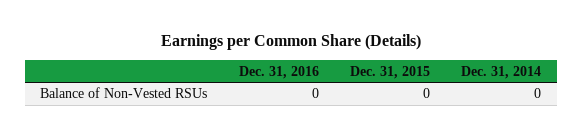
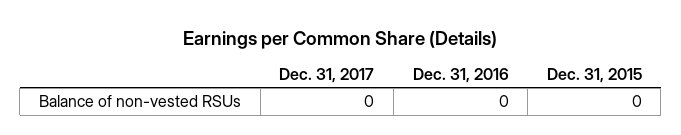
- | Dec. 31, 2016 | Dec. 31, 2015 | Dec. 31, 2014
+ | Dec. 31, 2017 | Dec. 31, 2016 | Dec. 31, 2015
- Balance of Non-Vested RSUs | 0 | 0 | 0
+ Balance of non-vested RSUs | 0 | 0 | 0

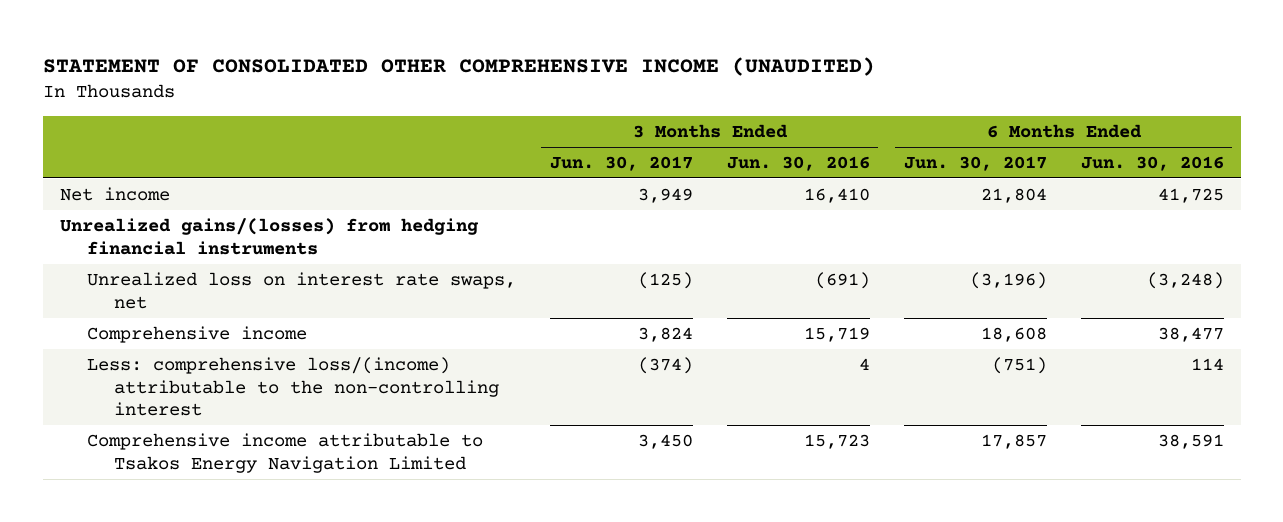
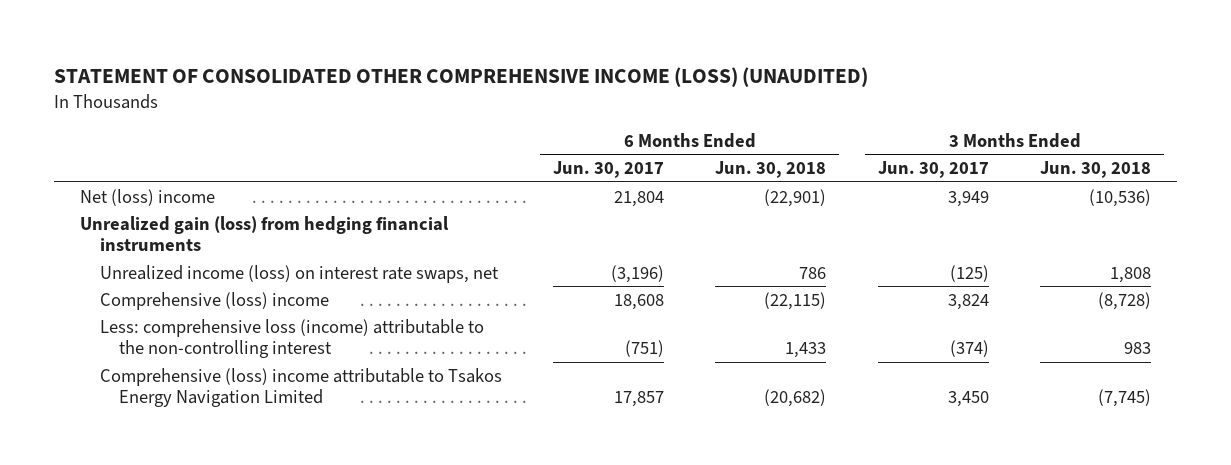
- STATEMENT OF CONSOLIDATED OTHER COMPREHENSIVE INCOME (UNAUDITED)
+ STATEMENT OF CONSOLIDATED OTHER COMPREHENSIVE INCOME (LOSS) (UNAUDITED)
- | 3 Months Ended Jun. 30, 2017 | 3 Months Ended Jun. 30, 2016 | 6 Months Ended Jun. 30, 2017 | 6 Months Ended Jun. 30, 2016
+ | 6 Months Ended Jun. 30, 2017 | 6 Months Ended Jun. 30, 2018 | 3 Months Ended Jun. 30, 2017 | 3 Months Ended Jun. 30, 2018
- Net income | 3,949 | 16,410 | 21,804 | 41,725
- Unrealized gains/(losses) from hedging financial instruments
- Unrealized loss on interest rate swaps, net | (125) | (691) | (3,196) | (3,248)
- Comprehensive income | 3,824 | 15,719 | 18,608 | 38,477
- Less: comprehensive loss/(income) attributable to the non-controlling interest | (374) | 4 | (751) | 114
- Comprehensive income attributable to Tsakos Energy Navigation Limited | 3,450 | 15,723 | 17,857 | 38,591
+ Net (loss) income | 21,804 | (22,901) | 3,949 | (10,536)
+ Unrealized gain (loss) from hedging financial instruments
+ Unrealized income (loss) on interest rate swaps, net | (3,196) | 786 | (125) | 1,808
+ Comprehensive (loss) income | 18,608 | (22,115) | 3,824 | (8,728)
+ Less: comprehensive loss (income) attributable to the non-controlling interest | (751) | 1,433 | (374) | 983
+ Comprehensive (loss) income attributable to Tsakos Energy Navigation Limited | 17,857 | (20,682) | 3,450 | (7,745)

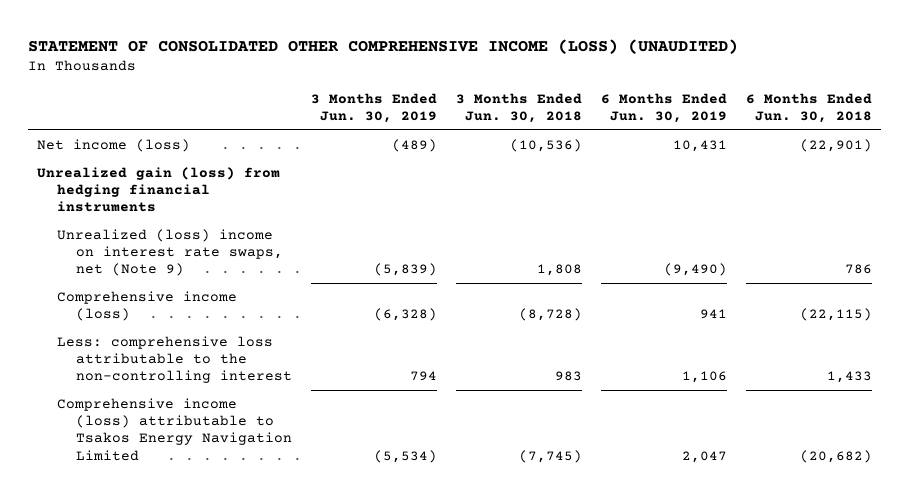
- | 6 Months Ended Jun. 30, 2017 | 6 Months Ended Jun. 30, 2018 | 3 Months Ended Jun. 30, 2017 | 3 Months Ended Jun. 30, 2018
+ | 3 Months Ended Jun. 30, 2019 | 3 Months Ended Jun. 30, 2018 | 6 Months Ended Jun. 30, 2019 | 6 Months Ended Jun. 30, 2018
- Net (loss) income | 21,804 | (22,901) | 3,949 | (10,536)
+ Net income (loss) | (489) | (10,536) | 10,431 | (22,901)
- Unrealized income (loss) on interest rate swaps, net | (3,196) | 786 | (125) | 1,808
- Comprehensive (loss) income | 18,608 | (22,115) | 3,824 | (8,728)
- Less: comprehensive loss (income) attributable to the non-controlling interest | (751) | 1,433 | (374) | 983
- Comprehensive (loss) income attributable to Tsakos Energy Navigation Limited | 17,857 | (20,682) | 3,450 | (7,745)
+ Unrealized (loss) income on interest rate swaps, net (Note 9) | (5,839) | 1,808 | (9,490) | 786
+ Comprehensive income (loss) | (6,328) | (8,728) | 941 | (22,115)
+ Less: comprehensive loss attributable to the non-controlling interest | 794 | 983 | 1,106 | 1,433
+ Comprehensive income (loss) attributable to Tsakos Energy Navigation Limited | (5,534) | (7,745) | 2,047 | (20,682)

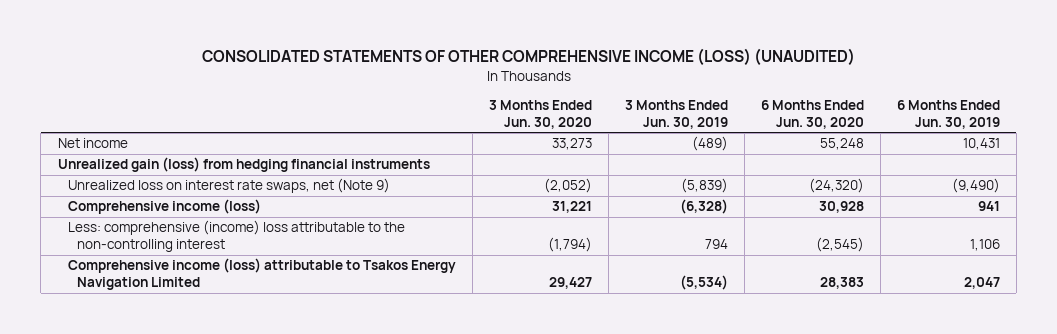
- STATEMENT OF CONSOLIDATED OTHER COMPREHENSIVE INCOME (LOSS) (UNAUDITED)
+ CONSOLIDATED STATEMENTS OF OTHER COMPREHENSIVE INCOME (LOSS) (UNAUDITED)
- | 3 Months Ended Jun. 30, 2019 | 3 Months Ended Jun. 30, 2018 | 6 Months Ended Jun. 30, 2019 | 6 Months Ended Jun. 30, 2018
+ | 3 Months Ended Jun. 30, 2020 | 3 Months Ended Jun. 30, 2019 | 6 Months Ended Jun. 30, 2020 | 6 Months Ended Jun. 30, 2019
- Net income (loss) | (489) | (10,536) | 10,431 | (22,901)
+ Net income | 33,273 | (489) | 55,248 | 10,431
- Unrealized (loss) income on interest rate swaps, net (Note 9) | (5,839) | 1,808 | (9,490) | 786
+ Unrealized loss on interest rate swaps, net (Note 9) | (2,052) | (5,839) | (24,320) | (9,490)
- Less: comprehensive loss attributable to the non-controlling interest | 794 | 983 | 1,106 | 1,433
+ Less: comprehensive (income) loss attributable to the non-controlling interest | (1,794) | 794 | (2,545) | 1,106

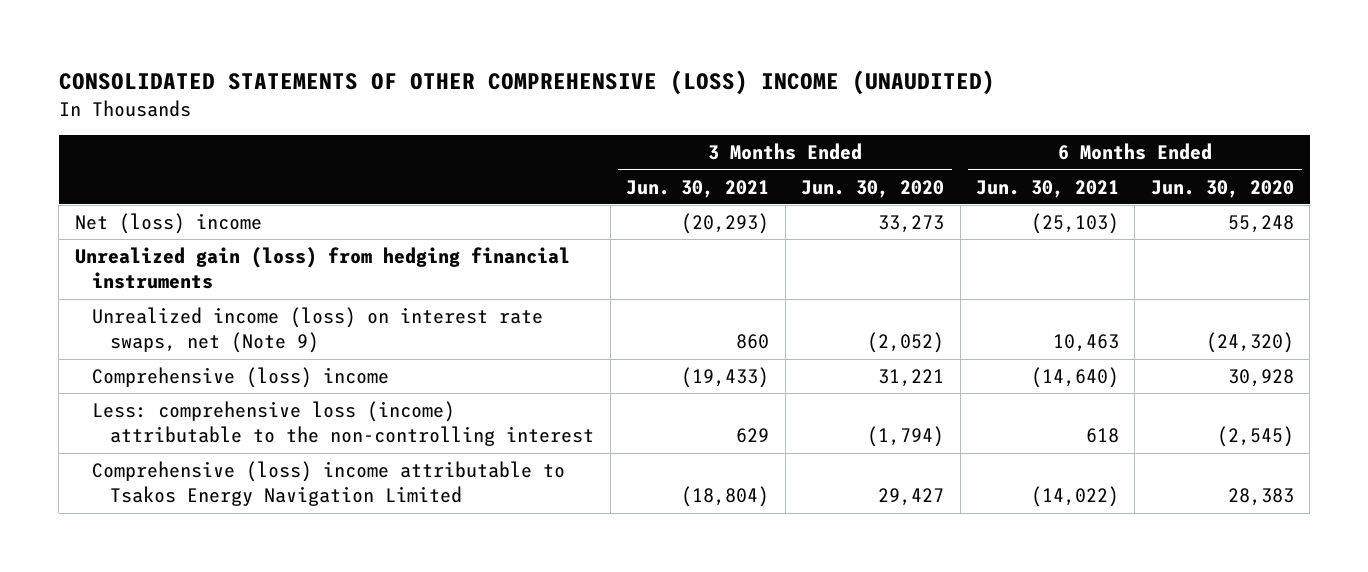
- CONSOLIDATED STATEMENTS OF OTHER COMPREHENSIVE INCOME (LOSS) (UNAUDITED)
+ CONSOLIDATED STATEMENTS OF OTHER COMPREHENSIVE (LOSS) INCOME (UNAUDITED)
- | 3 Months Ended Jun. 30, 2020 | 3 Months Ended Jun. 30, 2019 | 6 Months Ended Jun. 30, 2020 | 6 Months Ended Jun. 30, 2019
+ | 3 Months Ended Jun. 30, 2021 | 3 Months Ended Jun. 30, 2020 | 6 Months Ended Jun. 30, 2021 | 6 Months Ended Jun. 30, 2020
- Net income | 33,273 | (489) | 55,248 | 10,431
+ Net (loss) income | (20,293) | 33,273 | (25,103) | 55,248
- Unrealized loss on interest rate swaps, net (Note 9) | (2,052) | (5,839) | (24,320) | (9,490)
- Comprehensive income (loss) | 31,221 | (6,328) | 30,928 | 941
- Less: comprehensive (income) loss attributable to the non-controlling interest | (1,794) | 794 | (2,545) | 1,106
- Comprehensive income (loss) attributable to Tsakos Energy Navigation Limited | 29,427 | (5,534) | 28,383 | 2,047
+ Unrealized income (loss) on interest rate swaps, net (Note 9) | 860 | (2,052) | 10,463 | (24,320)
+ Comprehensive (loss) income | (19,433) | 31,221 | (14,640) | 30,928
+ Less: comprehensive loss (income) attributable to the non-controlling interest | 629 | (1,794) | 618 | (2,545)
+ Comprehensive (loss) income attributable to Tsakos Energy Navigation Limited | (18,804) | 29,427 | (14,022) | 28,383

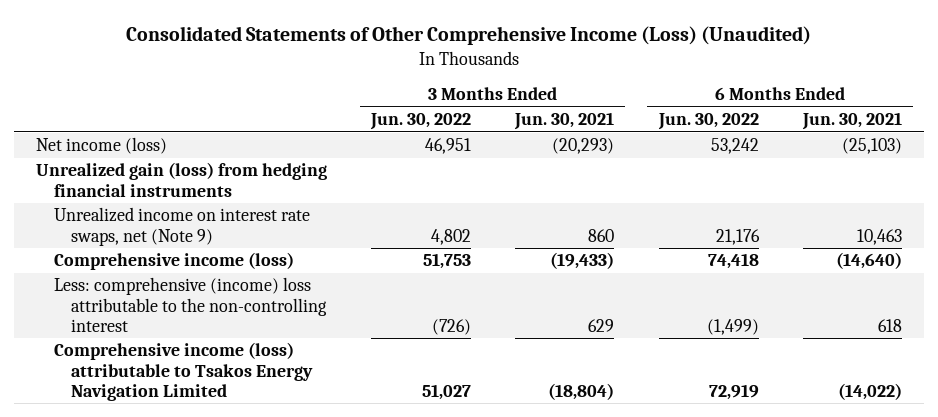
- CONSOLIDATED STATEMENTS OF OTHER COMPREHENSIVE (LOSS) INCOME (UNAUDITED)
+ Consolidated Statements of Other Comprehensive Income (Loss) (Unaudited)
- | 3 Months Ended Jun. 30, 2021 | 3 Months Ended Jun. 30, 2020 | 6 Months Ended Jun. 30, 2021 | 6 Months Ended Jun. 30, 2020
+ | 3 Months Ended Jun. 30, 2022 | 3 Months Ended Jun. 30, 2021 | 6 Months Ended Jun. 30, 2022 | 6 Months Ended Jun. 30, 2021
- Net (loss) income | (20,293) | 33,273 | (25,103) | 55,248
+ Net income (loss) | 46,951 | (20,293) | 53,242 | (25,103)
- Unrealized income (loss) on interest rate swaps, net (Note 9) | 860 | (2,052) | 10,463 | (24,320)
- Comprehensive (loss) income | (19,433) | 31,221 | (14,640) | 30,928
- Less: comprehensive loss (income) attributable to the non-controlling interest | 629 | (1,794) | 618 | (2,545)
- Comprehensive (loss) income attributable to Tsakos Energy Navigation Limited | (18,804) | 29,427 | (14,022) | 28,383
+ Unrealized income on interest rate swaps, net (Note 9) | 4,802 | 860 | 21,176 | 10,463
+ Comprehensive income (loss) | 51,753 | (19,433) | 74,418 | (14,640)
+ Less: comprehensive (income) loss attributable to the non-controlling interest | (726) | 629 | (1,499) | 618
+ Comprehensive income (loss) attributable to Tsakos Energy Navigation Limited | 51,027 | (18,804) | 72,919 | (14,022)

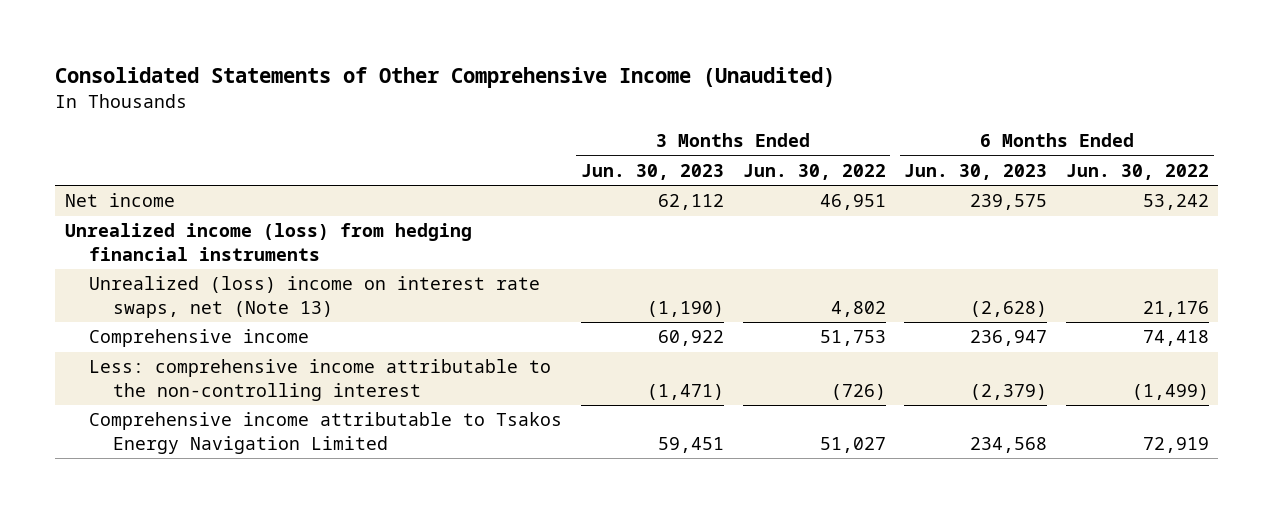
- Consolidated Statements of Other Comprehensive Income (Loss) (Unaudited)
+ Consolidated Statements of Other Comprehensive Income (Unaudited)
- | 3 Months Ended Jun. 30, 2022 | 3 Months Ended Jun. 30, 2021 | 6 Months Ended Jun. 30, 2022 | 6 Months Ended Jun. 30, 2021
+ | 3 Months Ended Jun. 30, 2023 | 3 Months Ended Jun. 30, 2022 | 6 Months Ended Jun. 30, 2023 | 6 Months Ended Jun. 30, 2022
- Net income (loss) | 46,951 | (20,293) | 53,242 | (25,103)
- Unrealized gain (loss) from hedging financial instruments
- Unrealized income on interest rate swaps, net (Note 9) | 4,802 | 860 | 21,176 | 10,463
- Comprehensive income (loss) | 51,753 | (19,433) | 74,418 | (14,640)
- Less: comprehensive (income) loss attributable to the non-controlling interest | (726) | 629 | (1,499) | 618
- Comprehensive income (loss) attributable to Tsakos Energy Navigation Limited | 51,027 | (18,804) | 72,919 | (14,022)
+ Net income | 62,112 | 46,951 | 239,575 | 53,242
+ Unrealized income (loss) from hedging financial instruments
+ Unrealized (loss) income on interest rate swaps, net (Note 13) | (1,190) | 4,802 | (2,628) | 21,176
+ Comprehensive income | 60,922 | 51,753 | 236,947 | 74,418
+ Less: comprehensive income attributable to the non-controlling interest | (1,471) | (726) | (2,379) | (1,499)
+ Comprehensive income attributable to Tsakos Energy Navigation Limited | 59,451 | 51,027 | 234,568 | 72,919

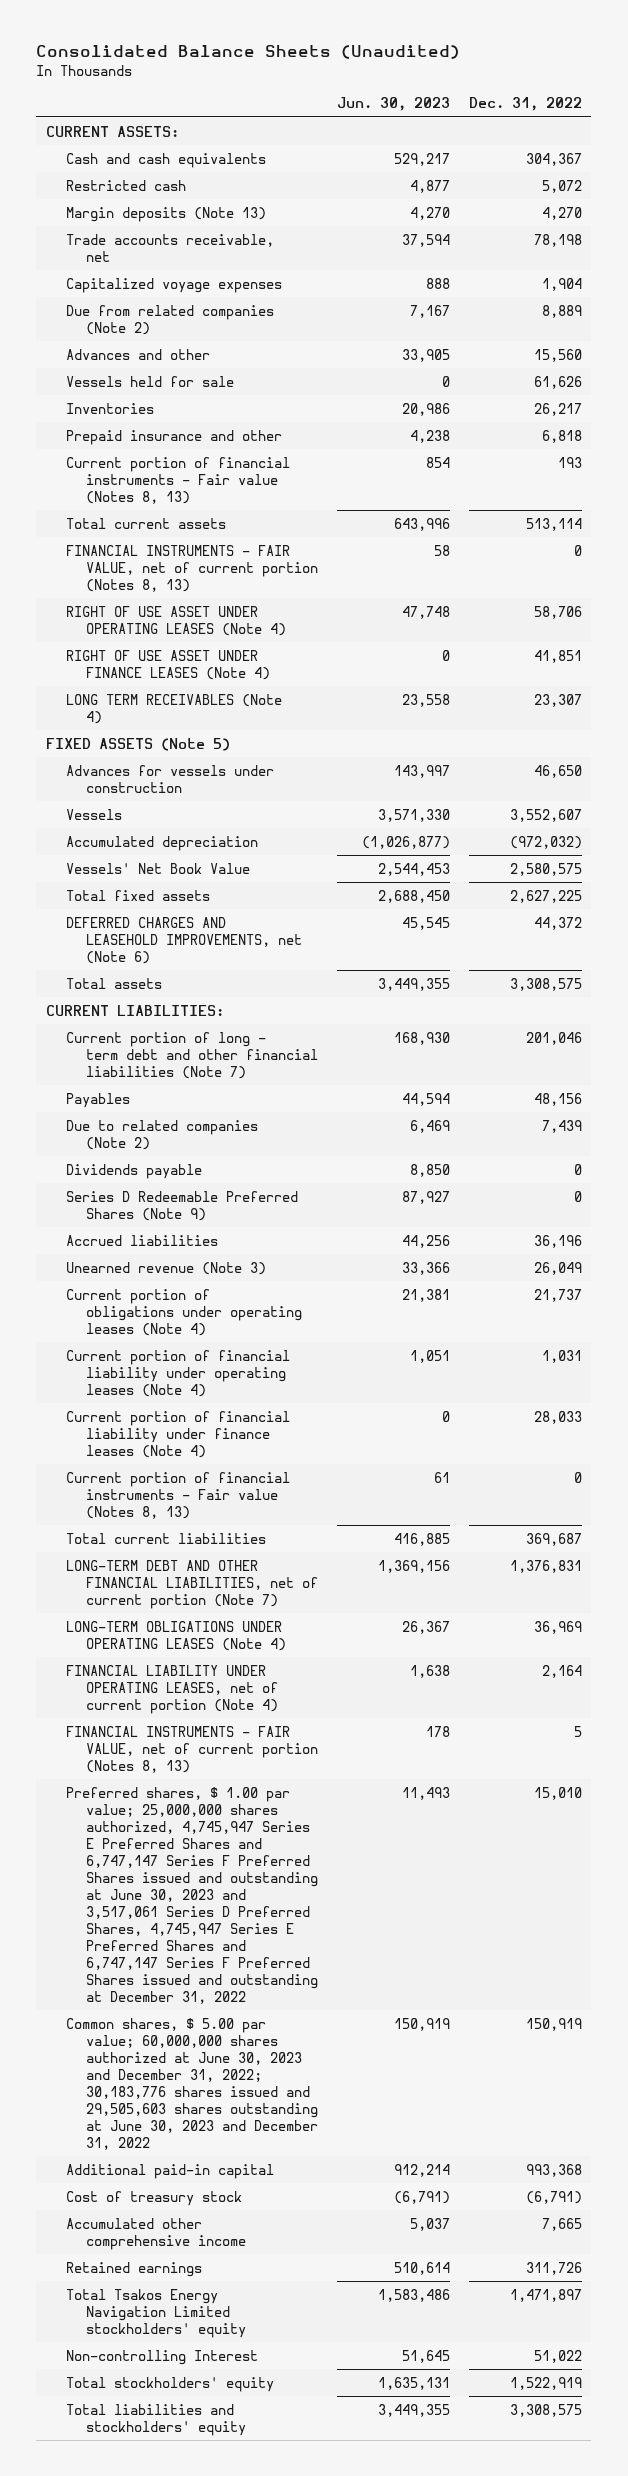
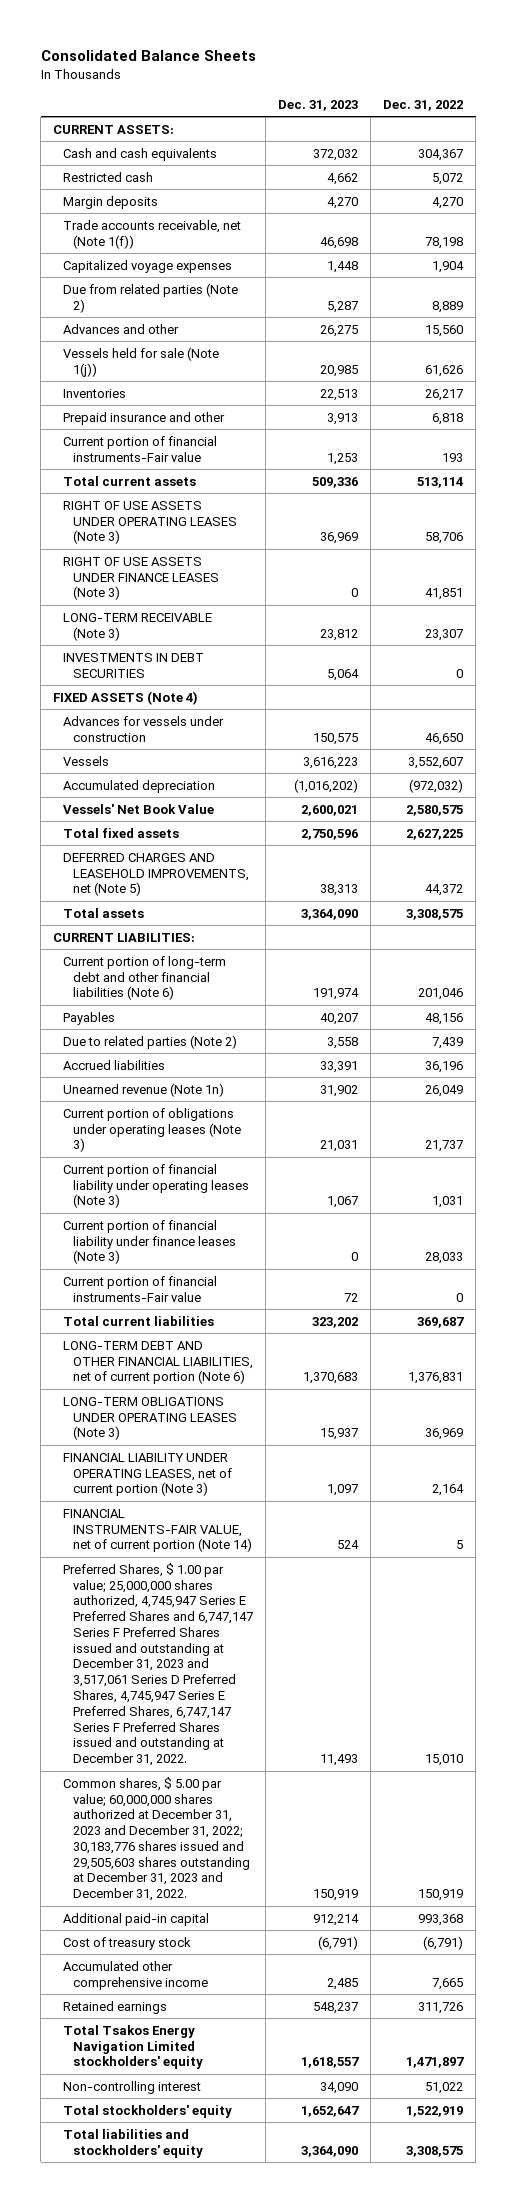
- Consolidated Balance Sheets (Unaudited)
+ Consolidated Balance Sheets
- | Jun. 30, 2023 | Dec. 31, 2022
+ | Dec. 31, 2023 | Dec. 31, 2022
- Margin deposits (Note 13) | 4,270 | 4,270
- Trade accounts receivable, net | 37,594 | 78,198
+ Margin deposits | 4,270 | 4,270
+ Trade accounts receivable, net (Note 1(f)) | 46,698 | 78,198
- Due from related companies (Note 2) | 7,167 | 8,889
+ Due from related parties (Note 2) | 5,287 | 8,889
- Vessels held for sale | 0 | 61,626
+ Vessels held for sale (Note 1(j)) | 20,985 | 61,626
- Current portion of financial instruments - Fair value (Notes 8, 13) | 854 | 193
+ Current portion of financial instruments-Fair value | 1,253 | 193
- FINANCIAL INSTRUMENTS - FAIR VALUE, net of current portion (Notes 8, 13) | 58 | 0
- RIGHT OF USE ASSET UNDER OPERATING LEASES (Note 4) | 47,748 | 58,706
- RIGHT OF USE ASSET UNDER FINANCE LEASES (Note 4) | 0 | 41,851
- LONG TERM RECEIVABLES (Note 4) | 23,558 | 23,307
- FIXED ASSETS (Note 5)
+ RIGHT OF USE ASSETS UNDER OPERATING LEASES (Note 3) | 36,969 | 58,706
+ RIGHT OF USE ASSETS UNDER FINANCE LEASES (Note 3) | 0 | 41,851
+ LONG-TERM RECEIVABLE (Note 3) | 23,812 | 23,307
+ INVESTMENTS IN DEBT SECURITIES | 5,064 | 0
+ FIXED ASSETS (Note 4)
- DEFERRED CHARGES AND LEASEHOLD IMPROVEMENTS, net (Note 6) | 45,545 | 44,372
+ DEFERRED CHARGES AND LEASEHOLD IMPROVEMENTS, net (Note 5) | 38,313 | 44,372
- Current portion of long - term debt and other financial liabilities (Note 7) | 168,930 | 201,046
+ Current portion of long-term debt and other financial liabilities (Note 6) | 191,974 | 201,046
- Due to related companies (Note 2) | 6,469 | 7,439
- Dividends payable | 8,850 | 0
- Series D Redeemable Preferred Shares (Note 9) | 87,927 | 0
+ Due to related parties (Note 2) | 3,558 | 7,439
- Unearned revenue (Note 3) | 33,366 | 26,049
- Current portion of obligations under operating leases (Note 4) | 21,381 | 21,737
- Current portion of financial liability under operating leases (Note 4) | 1,051 | 1,031
- Current portion of financial liability under finance leases (Note 4) | 0 | 28,033
- Current portion of financial instruments - Fair value (Notes 8, 13) | 61 | 0
+ Unearned revenue (Note 1n) | 31,902 | 26,049
+ Current portion of obligations under operating leases (Note 3) | 21,031 | 21,737
+ Current portion of financial liability under operating leases (Note 3) | 1,067 | 1,031
+ Current portion of financial liability under finance leases (Note 3) | 0 | 28,033
+ Current portion of financial instruments-Fair value | 72 | 0
- LONG-TERM DEBT AND OTHER FINANCIAL LIABILITIES, net of current portion (Note 7) | 1,369,156 | 1,376,831
- LONG-TERM OBLIGATIONS UNDER OPERATING LEASES (Note 4) | 26,367 | 36,969
- FINANCIAL LIABILITY UNDER OPERATING LEASES, net of current portion (Note 4) | 1,638 | 2,164
- FINANCIAL INSTRUMENTS - FAIR VALUE, net of current portion (Notes 8, 13) | 178 | 5
- Preferred shares, $ 1.00 par value; 25,000,000 shares authorized, 4,745,947 Series E Preferred Shares and 6,747,147 Series F Preferred Shares issued and outstanding at June 30, 2023 and 3,517,061 Series D Preferred Shares, 4,745,947 Series E Preferred Shares and 6,747,147 Series F Preferred Shares issued and outstanding at December 31, 2022 | 11,493 | 15,010
- Common shares, $ 5.00 par value; 60,000,000 shares authorized at June 30, 2023 and December 31, 2022; 30,183,776 shares issued and 29,505,603 shares outstanding at June 30, 2023 and December 31, 2022 | 150,919 | 150,919
+ LONG-TERM DEBT AND OTHER FINANCIAL LIABILITIES, net of current portion (Note 6) | 1,370,683 | 1,376,831
+ LONG-TERM OBLIGATIONS UNDER OPERATING LEASES (Note 3) | 15,937 | 36,969
+ FINANCIAL LIABILITY UNDER OPERATING LEASES, net of current portion (Note 3) | 1,097 | 2,164
+ FINANCIAL INSTRUMENTS-FAIR VALUE, net of current portion (Note 14) | 524 | 5
+ Preferred Shares, $ 1.00 par value; 25,000,000 shares authorized, 4,745,947 Series E Preferred Shares and 6,747,147 Series F Preferred Shares issued and outstanding at December 31, 2023 and 3,517,061 Series D Preferred Shares, 4,745,947 Series E Preferred Shares, 6,747,147 Series F Preferred Shares issued and outstanding at December 31, 2022. | 11,493 | 15,010
+ Common shares, $ 5.00 par value; 60,000,000 shares authorized at December 31, 2023 and December 31, 2022; 30,183,776 shares issued and 29,505,603 shares outstanding at December 31, 2023 and December 31, 2022. | 150,919 | 150,919
- Non-controlling Interest | 51,645 | 51,022
+ Non-controlling interest | 34,090 | 51,022

